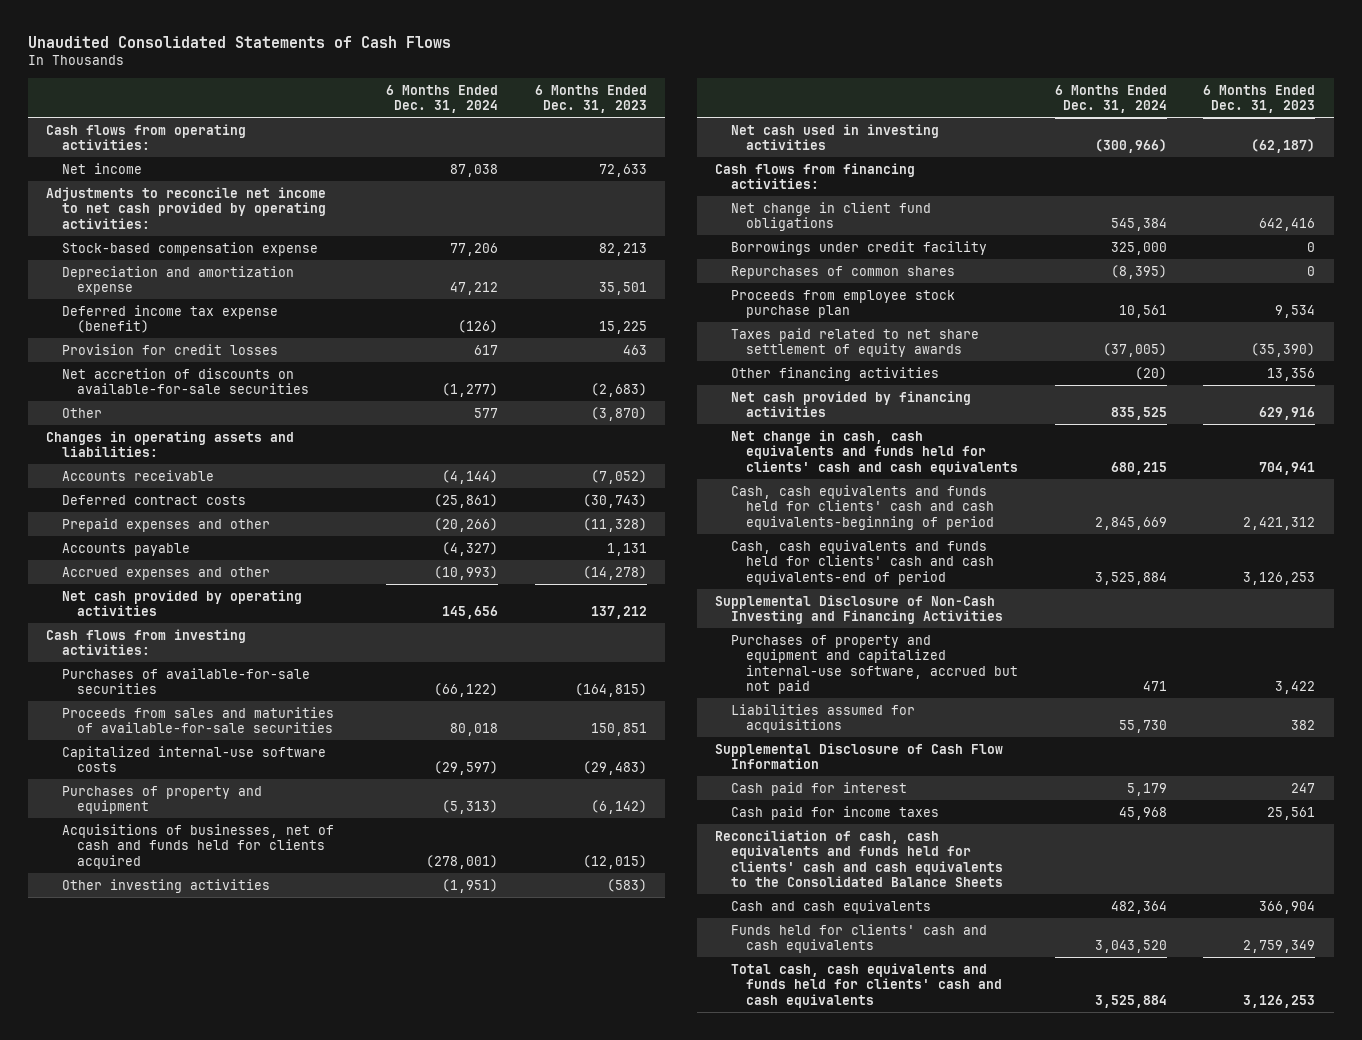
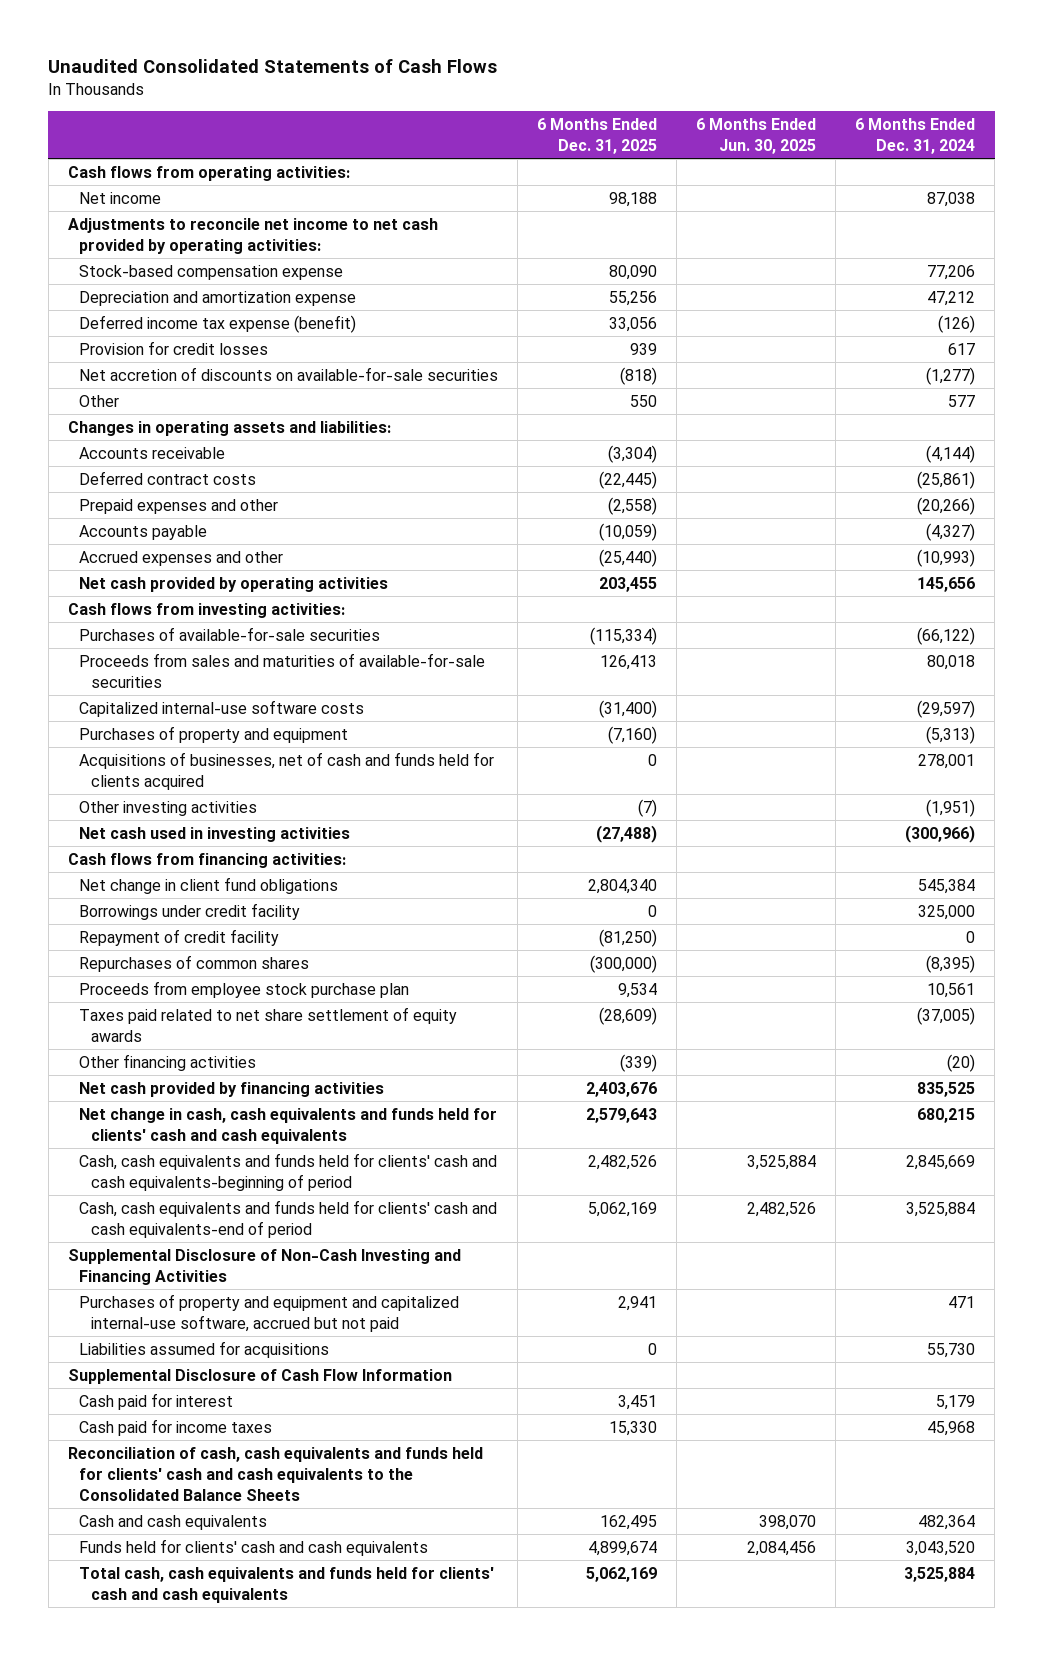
- | 6 Months Ended Dec. 31, 2024 | 6 Months Ended Dec. 31, 2023
+ | 6 Months Ended Dec. 31, 2025 | 6 Months Ended Jun. 30, 2025 | 6 Months Ended Dec. 31, 2024
- Acquisitions of businesses, net of cash and funds held for clients acquired | (278,001) | (12,015)
+ Acquisitions of businesses, net of cash and funds held for clients acquired | 0 | | 278,001
+ Repayment of credit facility | (81,250) | | 0

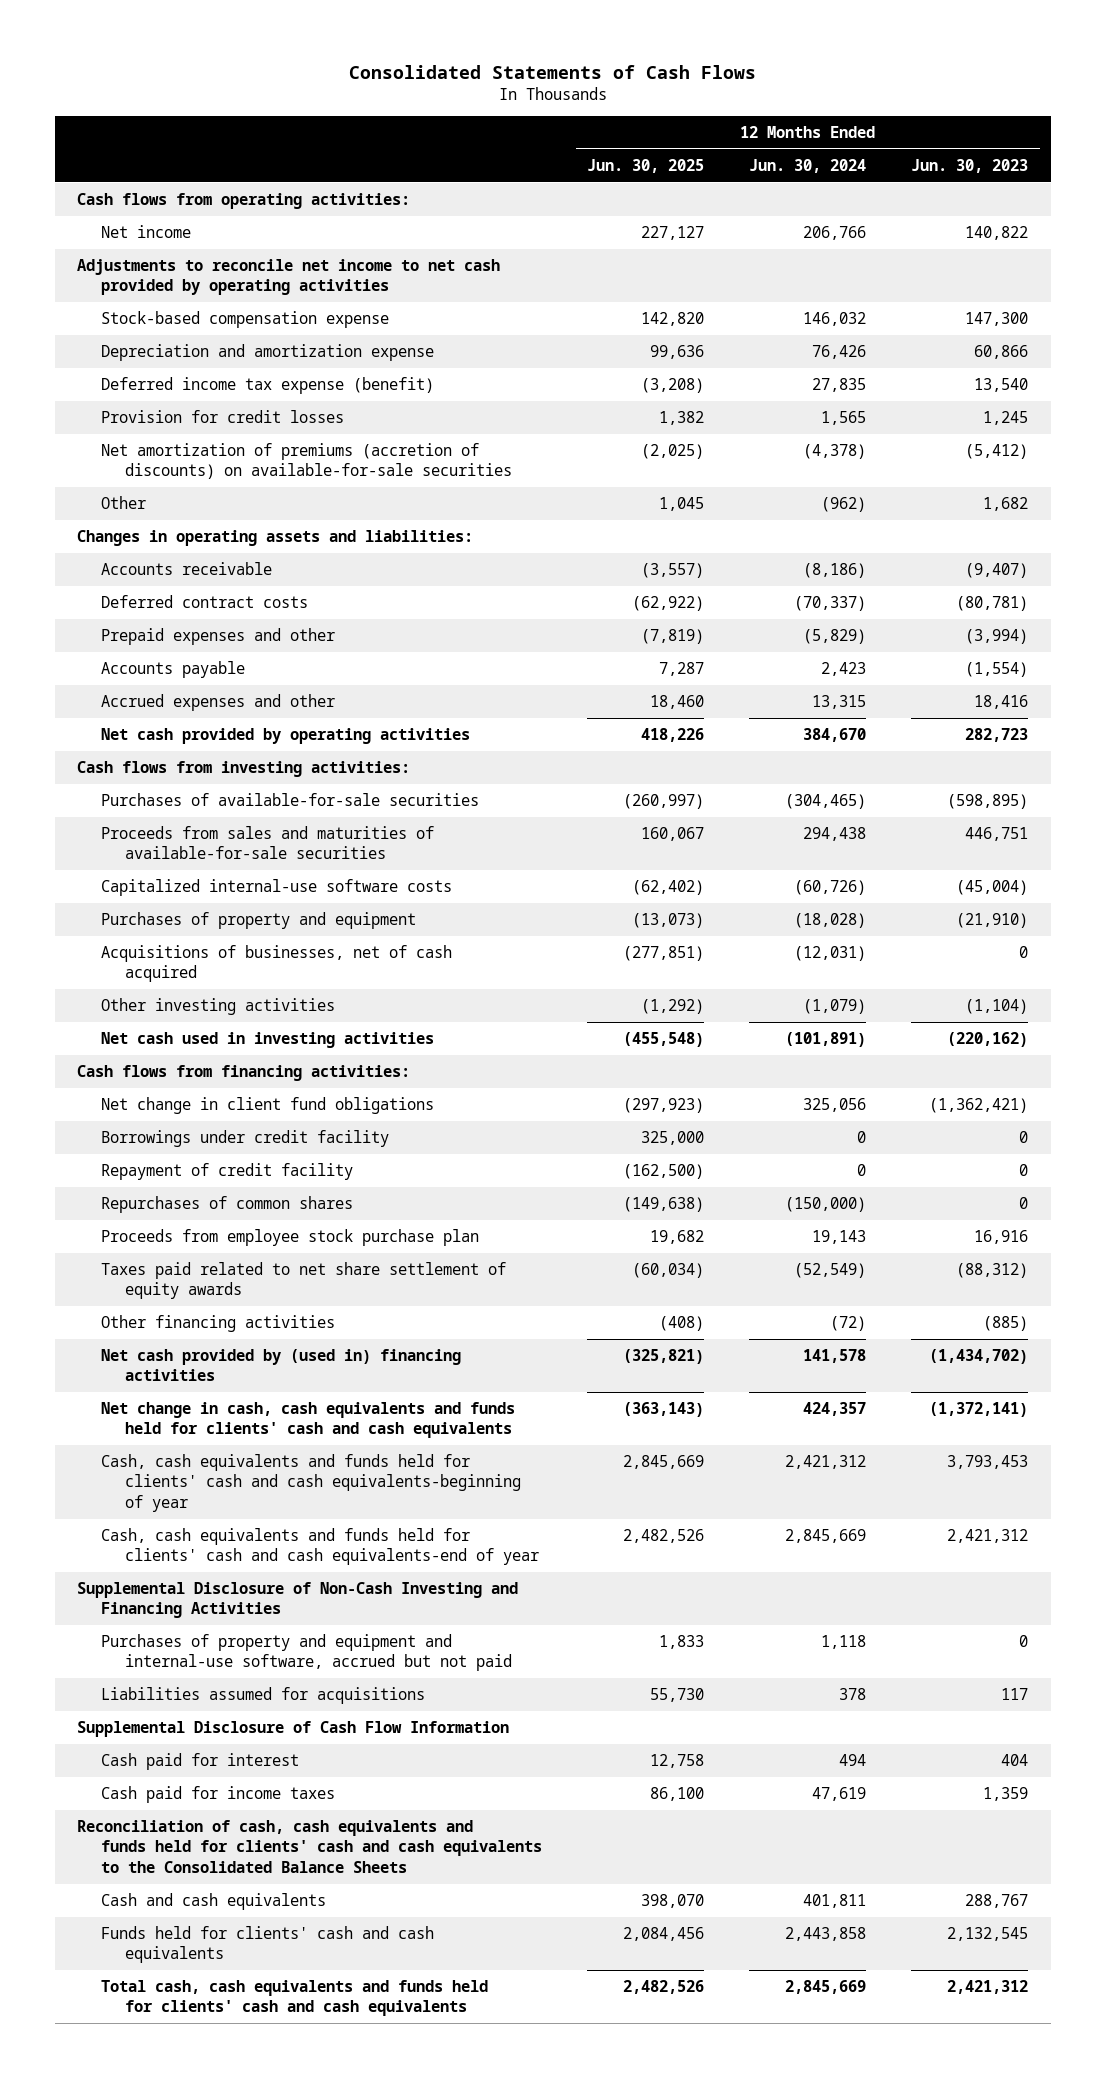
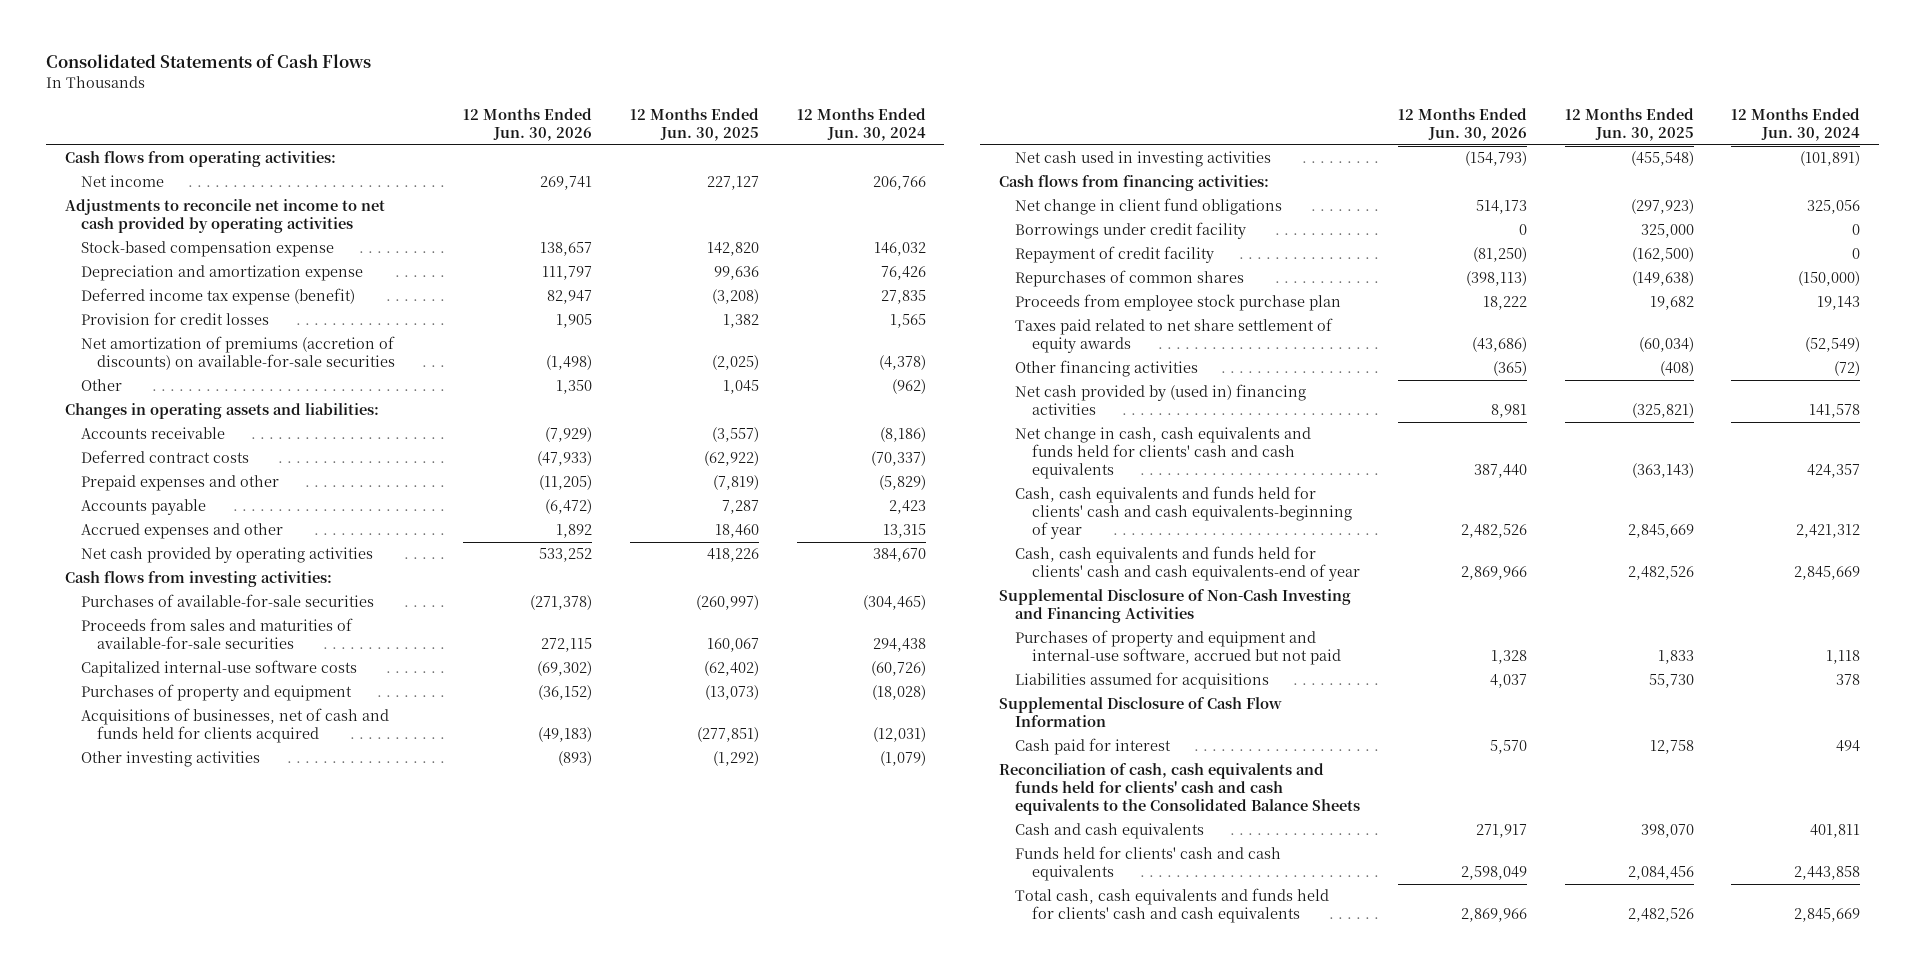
- | 12 Months Ended Jun. 30, 2025 | 12 Months Ended Jun. 30, 2024 | 12 Months Ended Jun. 30, 2023
+ | 12 Months Ended Jun. 30, 2026 | 12 Months Ended Jun. 30, 2025 | 12 Months Ended Jun. 30, 2024
- Acquisitions of businesses, net of cash acquired | (277,851) | (12,031) | 0
+ Acquisitions of businesses, net of cash and funds held for clients acquired | (49,183) | (277,851) | (12,031)
- Cash paid for income taxes | 86,100 | 47,619 | 1,359

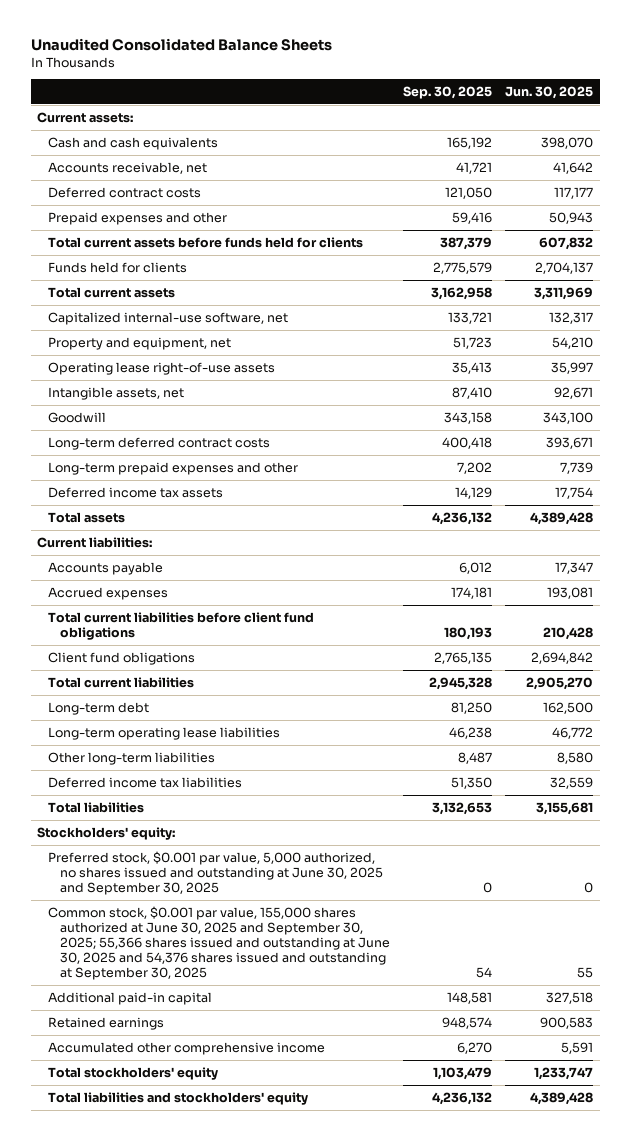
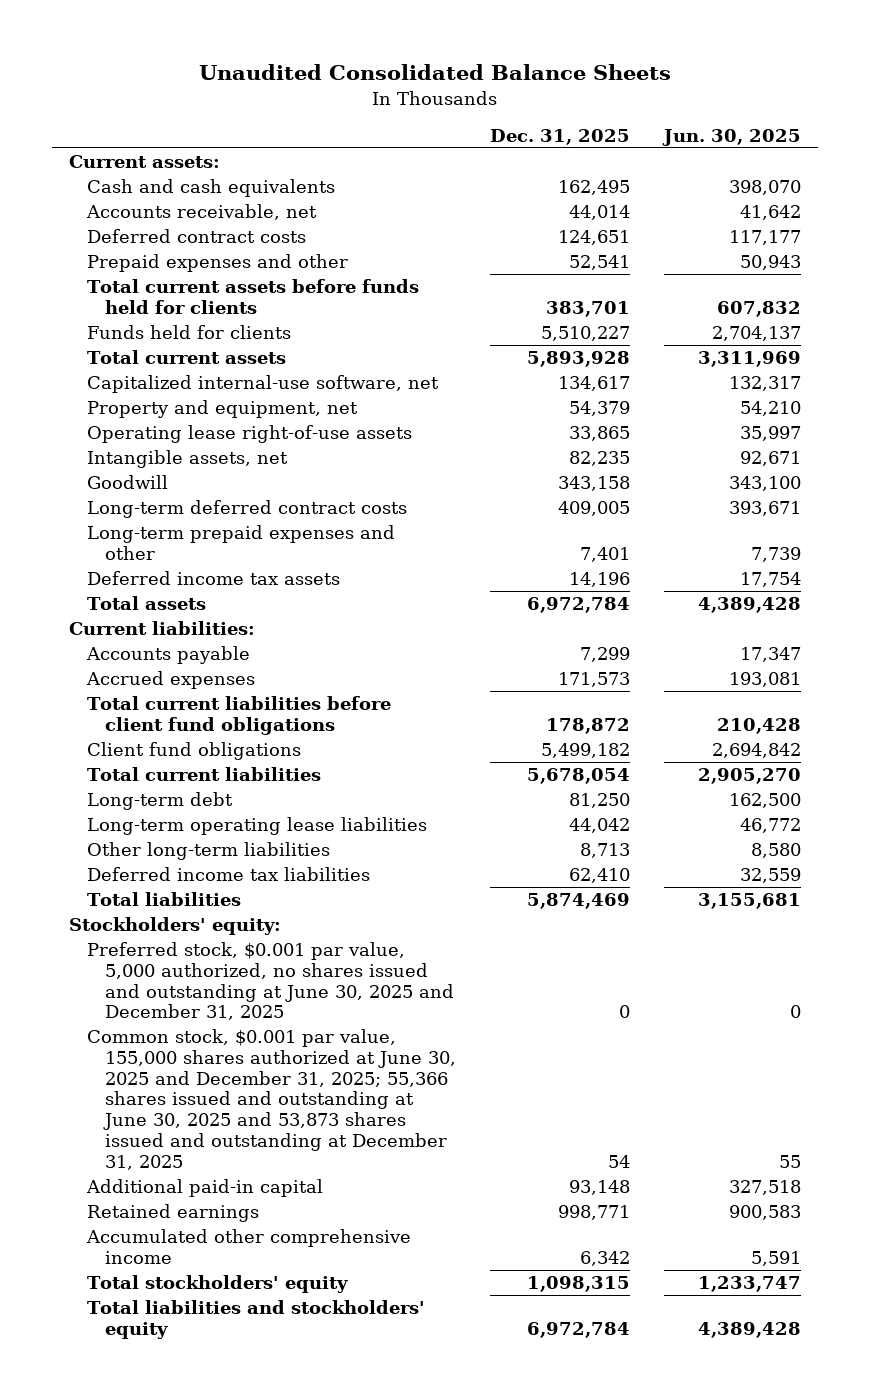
- | Sep. 30, 2025 | Jun. 30, 2025
+ | Dec. 31, 2025 | Jun. 30, 2025
- Preferred stock, $0.001 par value, 5,000 authorized, no shares issued and outstanding at June 30, 2025 and September 30, 2025 | 0 | 0
- Common stock, $0.001 par value, 155,000 shares authorized at June 30, 2025 and September 30, 2025; 55,366 shares issued and outstanding at June 30, 2025 and 54,376 shares issued and outstanding at September 30, 2025 | 54 | 55
+ Preferred stock, $0.001 par value, 5,000 authorized, no shares issued and outstanding at June 30, 2025 and December 31, 2025 | 0 | 0
+ Common stock, $0.001 par value, 155,000 shares authorized at June 30, 2025 and December 31, 2025; 55,366 shares issued and outstanding at June 30, 2025 and 53,873 shares issued and outstanding at December 31, 2025 | 54 | 55

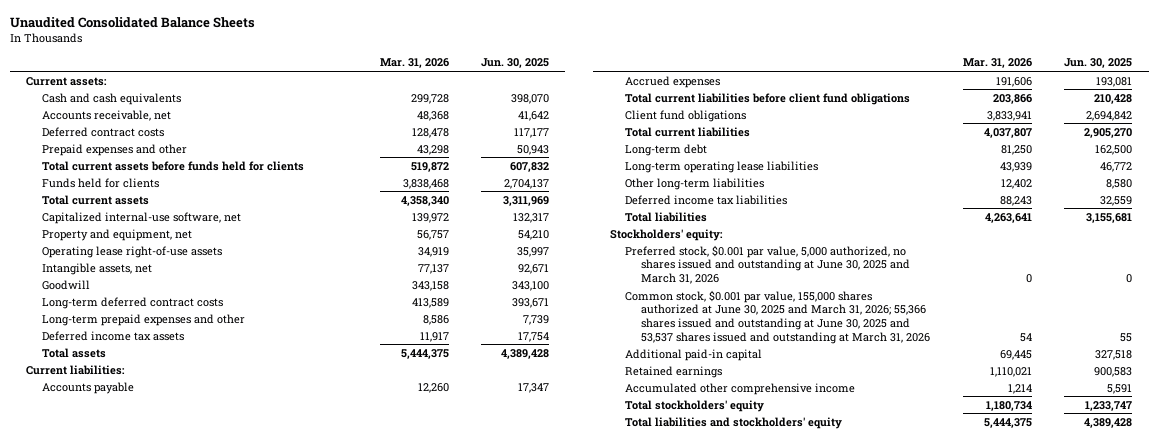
- | Dec. 31, 2025 | Jun. 30, 2025
+ | Mar. 31, 2026 | Jun. 30, 2025
- Preferred stock, $0.001 par value, 5,000 authorized, no shares issued and outstanding at June 30, 2025 and December 31, 2025 | 0 | 0
- Common stock, $0.001 par value, 155,000 shares authorized at June 30, 2025 and December 31, 2025; 55,366 shares issued and outstanding at June 30, 2025 and 53,873 shares issued and outstanding at December 31, 2025 | 54 | 55
+ Preferred stock, $0.001 par value, 5,000 authorized, no shares issued and outstanding at June 30, 2025 and March 31, 2026 | 0 | 0
+ Common stock, $0.001 par value, 155,000 shares authorized at June 30, 2025 and March 31, 2026; 55,366 shares issued and outstanding at June 30, 2025 and 53,537 shares issued and outstanding at March 31, 2026 | 54 | 55

